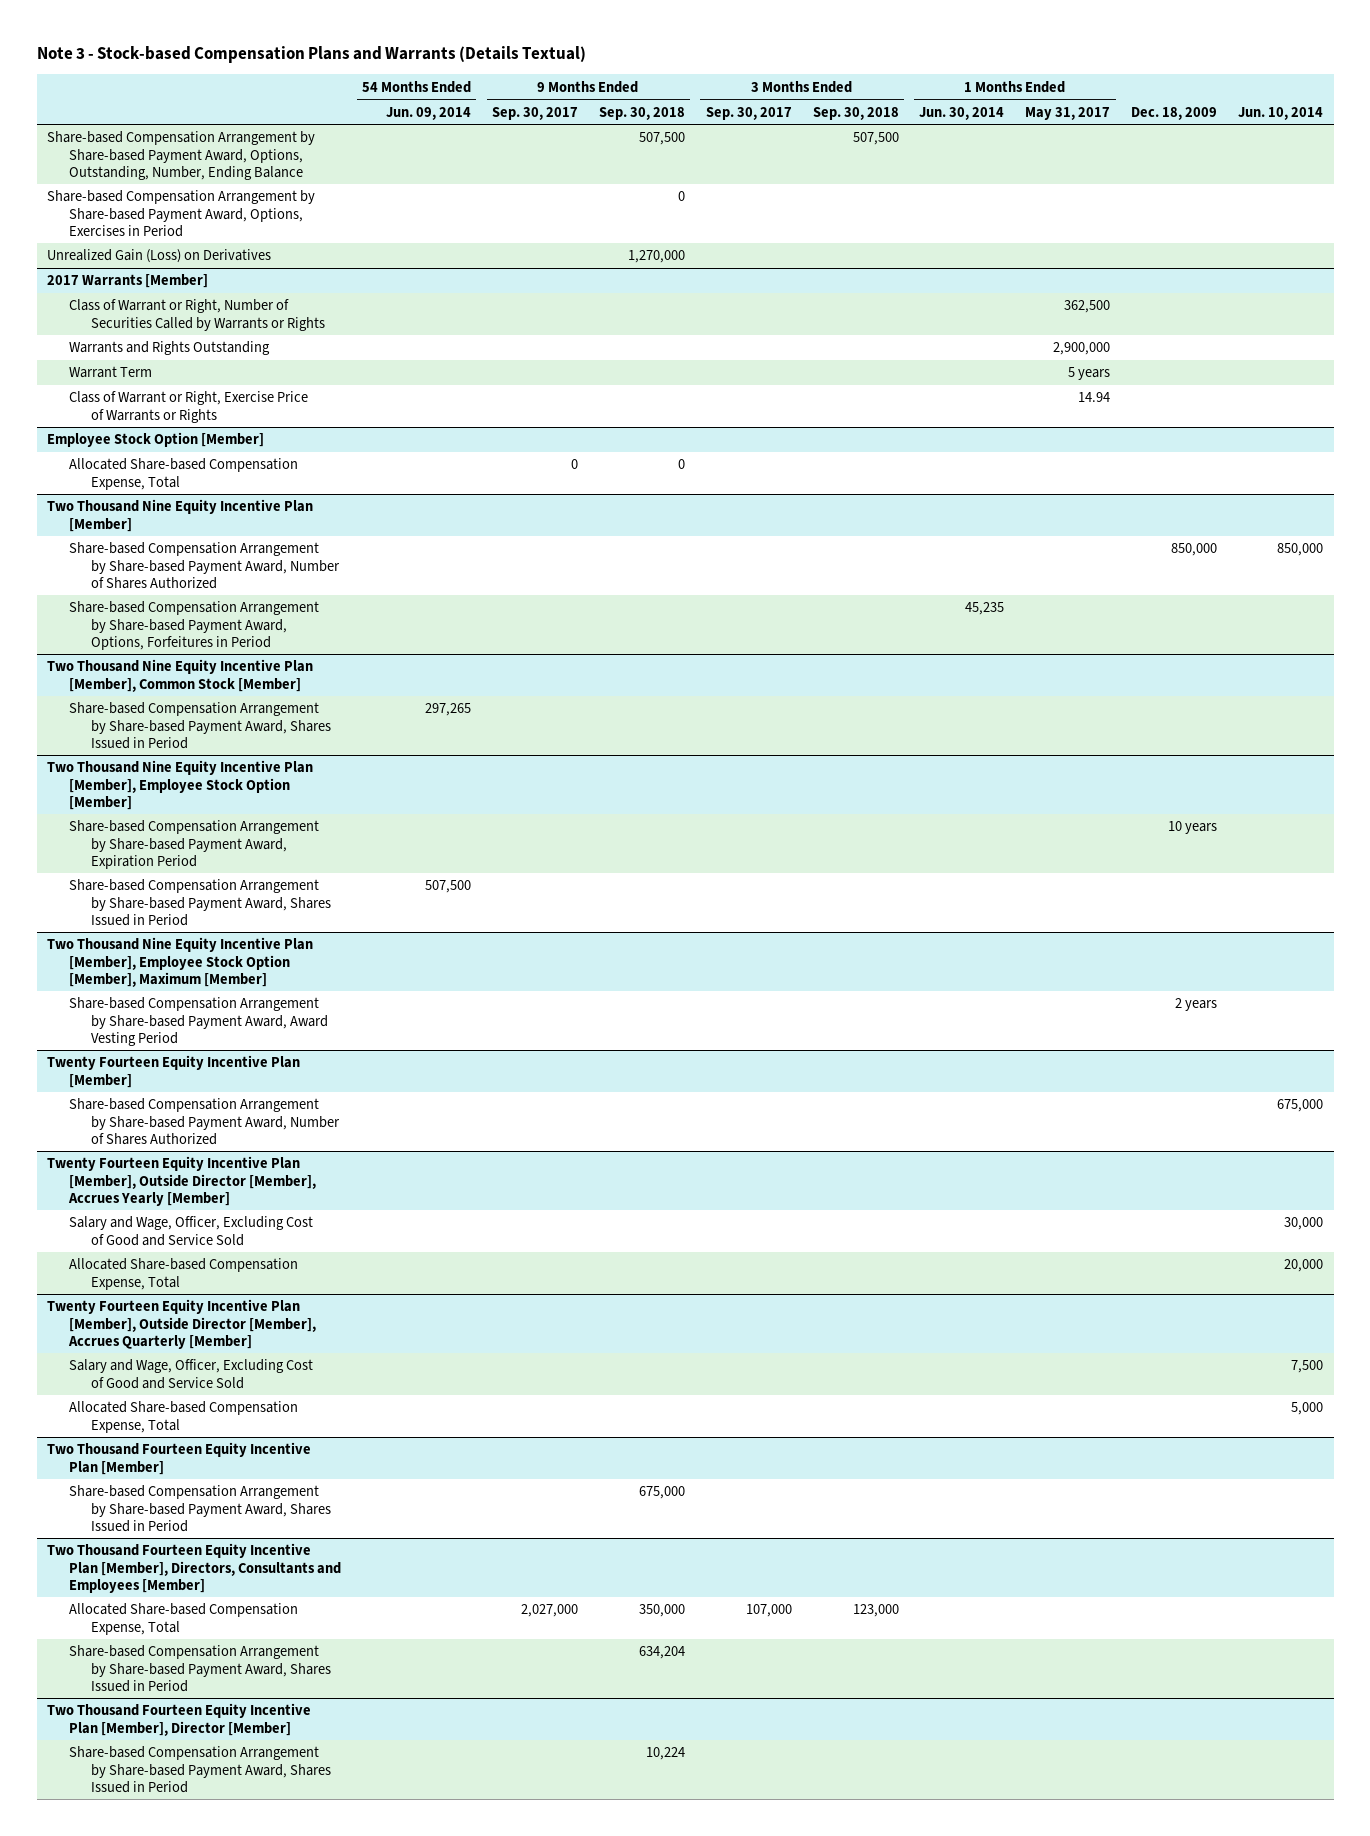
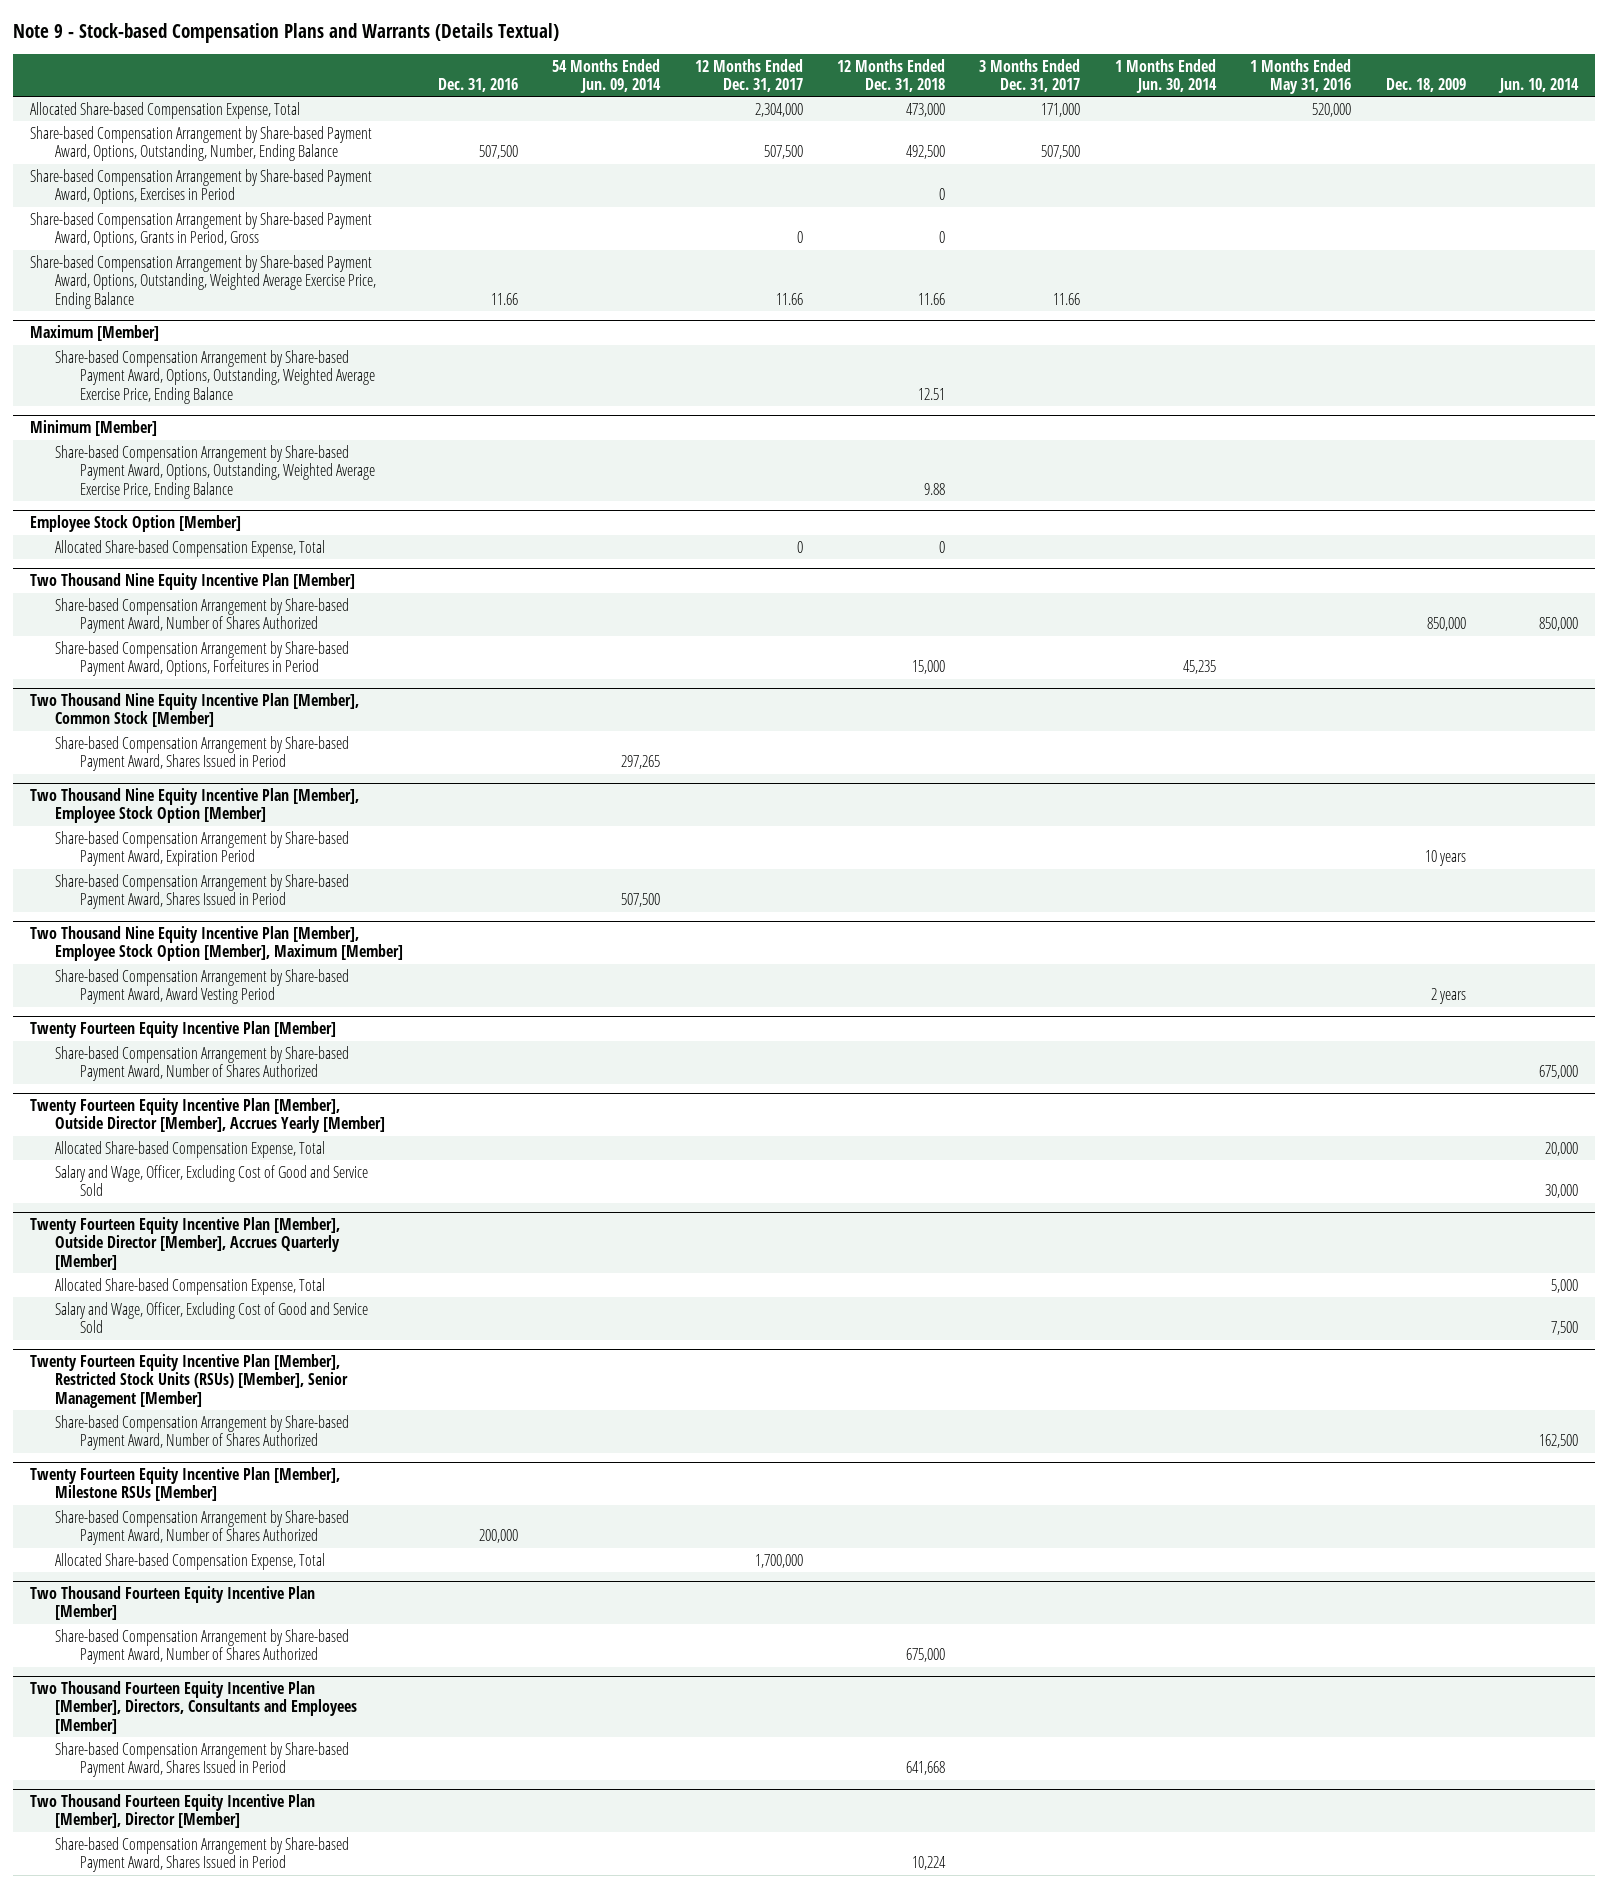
- Note 3 - Stock-based Compensation Plans and Warrants (Details Textual)
+ Note 9 - Stock-based Compensation Plans and Warrants (Details Textual)
- | 54 Months Ended Jun. 09, 2014 | 9 Months Ended Sep. 30, 2017 | 9 Months Ended Sep. 30, 2018 | 3 Months Ended Sep. 30, 2017 | 3 Months Ended Sep. 30, 2018 | 1 Months Ended Jun. 30, 2014 | 1 Months Ended May 31, 2017 | Dec. 18, 2009 | Jun. 10, 2014
+ | Dec. 31, 2016 | 54 Months Ended Jun. 09, 2014 | 12 Months Ended Dec. 31, 2017 | 12 Months Ended Dec. 31, 2018 | 3 Months Ended Dec. 31, 2017 | 1 Months Ended Jun. 30, 2014 | 1 Months Ended May 31, 2016 | Dec. 18, 2009 | Jun. 10, 2014
+ Allocated Share-based Compensation Expense, Total | | | 2,304,000 | 473,000 | 171,000 | | 520,000 | |
- Unrealized Gain (Loss) on Derivatives | | | 1,270,000 | | | | | |
- 2017 Warrants [Member]
- Class of Warrant or Right, Number of Securities Called by Warrants or Rights | | | | | | | 362,500 | |
- Warrants and Rights Outstanding | | | | | | | 2,900,000 | |
- Warrant Term | | | | | | | 5 years | |
- Class of Warrant or Right, Exercise Price of Warrants or Rights | | | | | | | 14.94 | |
+ Share-based Compensation Arrangement by Share-based Payment Award, Options, Grants in Period, Gross | | | 0 | 0 | | | | |
+ Share-based Compensation Arrangement by Share-based Payment Award, Options, Outstanding, Weighted Average Exercise Price, Ending Balance | 11.66 | | 11.66 | 11.66 | 11.66 | | | |
+ Maximum [Member]
+ Share-based Compensation Arrangement by Share-based Payment Award, Options, Outstanding, Weighted Average Exercise Price, Ending Balance | | | | 12.51 | | | | |
+ Minimum [Member]
+ Share-based Compensation Arrangement by Share-based Payment Award, Options, Outstanding, Weighted Average Exercise Price, Ending Balance | | | | 9.88 | | | | |
@ Twenty Fourteen Equity Incentive Plan [Member], Outside Director [Member], Accrues Yearly [Member]
moved down: Salary and Wage, Officer, Excluding Cost of Good and Service Sold | | | | | | | | | 30,000
@ Twenty Fourteen Equity Incentive Plan [Member], Outside Director [Member], Accrues Quarterly [Member]
moved down: Salary and Wage, Officer, Excluding Cost of Good and Service Sold | | | | | | | | | 7,500
+ Twenty Fourteen Equity Incentive Plan [Member], Restricted Stock Units (RSUs) [Member], Senior Management [Member]
+ Share-based Compensation Arrangement by Share-based Payment Award, Number of Shares Authorized | | | | | | | | | 162,500
+ Twenty Fourteen Equity Incentive Plan [Member], Milestone RSUs [Member]
+ Share-based Compensation Arrangement by Share-based Payment Award, Number of Shares Authorized | 200,000 | | | | | | | |
+ Allocated Share-based Compensation Expense, Total | | | 1,700,000 | | | | | |
@ Two Thousand Fourteen Equity Incentive Plan [Member]
- Share-based Compensation Arrangement by Share-based Payment Award, Shares Issued in Period | | | 675,000 | | | | | |
+ Share-based Compensation Arrangement by Share-based Payment Award, Number of Shares Authorized | | | | 675,000 | | | | |
@ Two Thousand Fourteen Equity Incentive Plan [Member], Directors, Consultants and Employees [Member]
- Allocated Share-based Compensation Expense, Total | | 2,027,000 | 350,000 | 107,000 | 123,000 | | | |

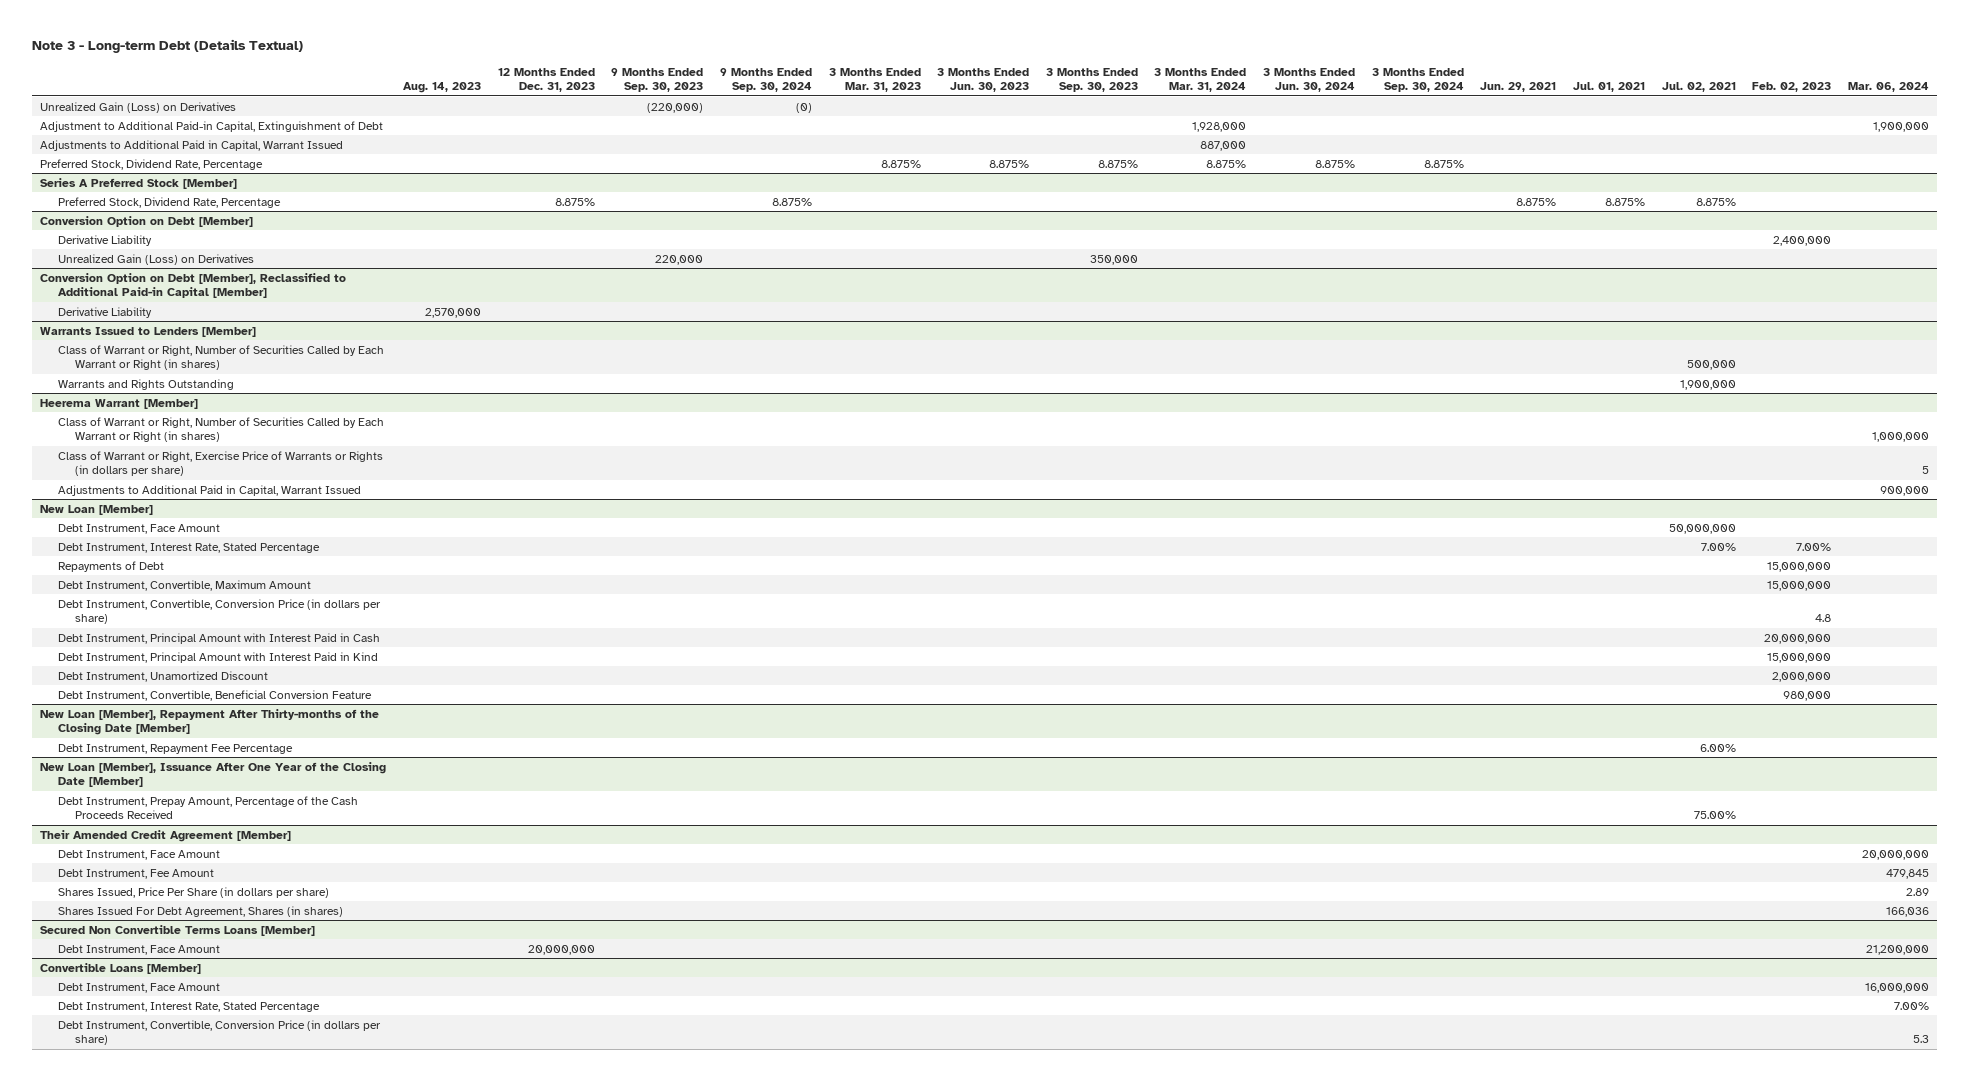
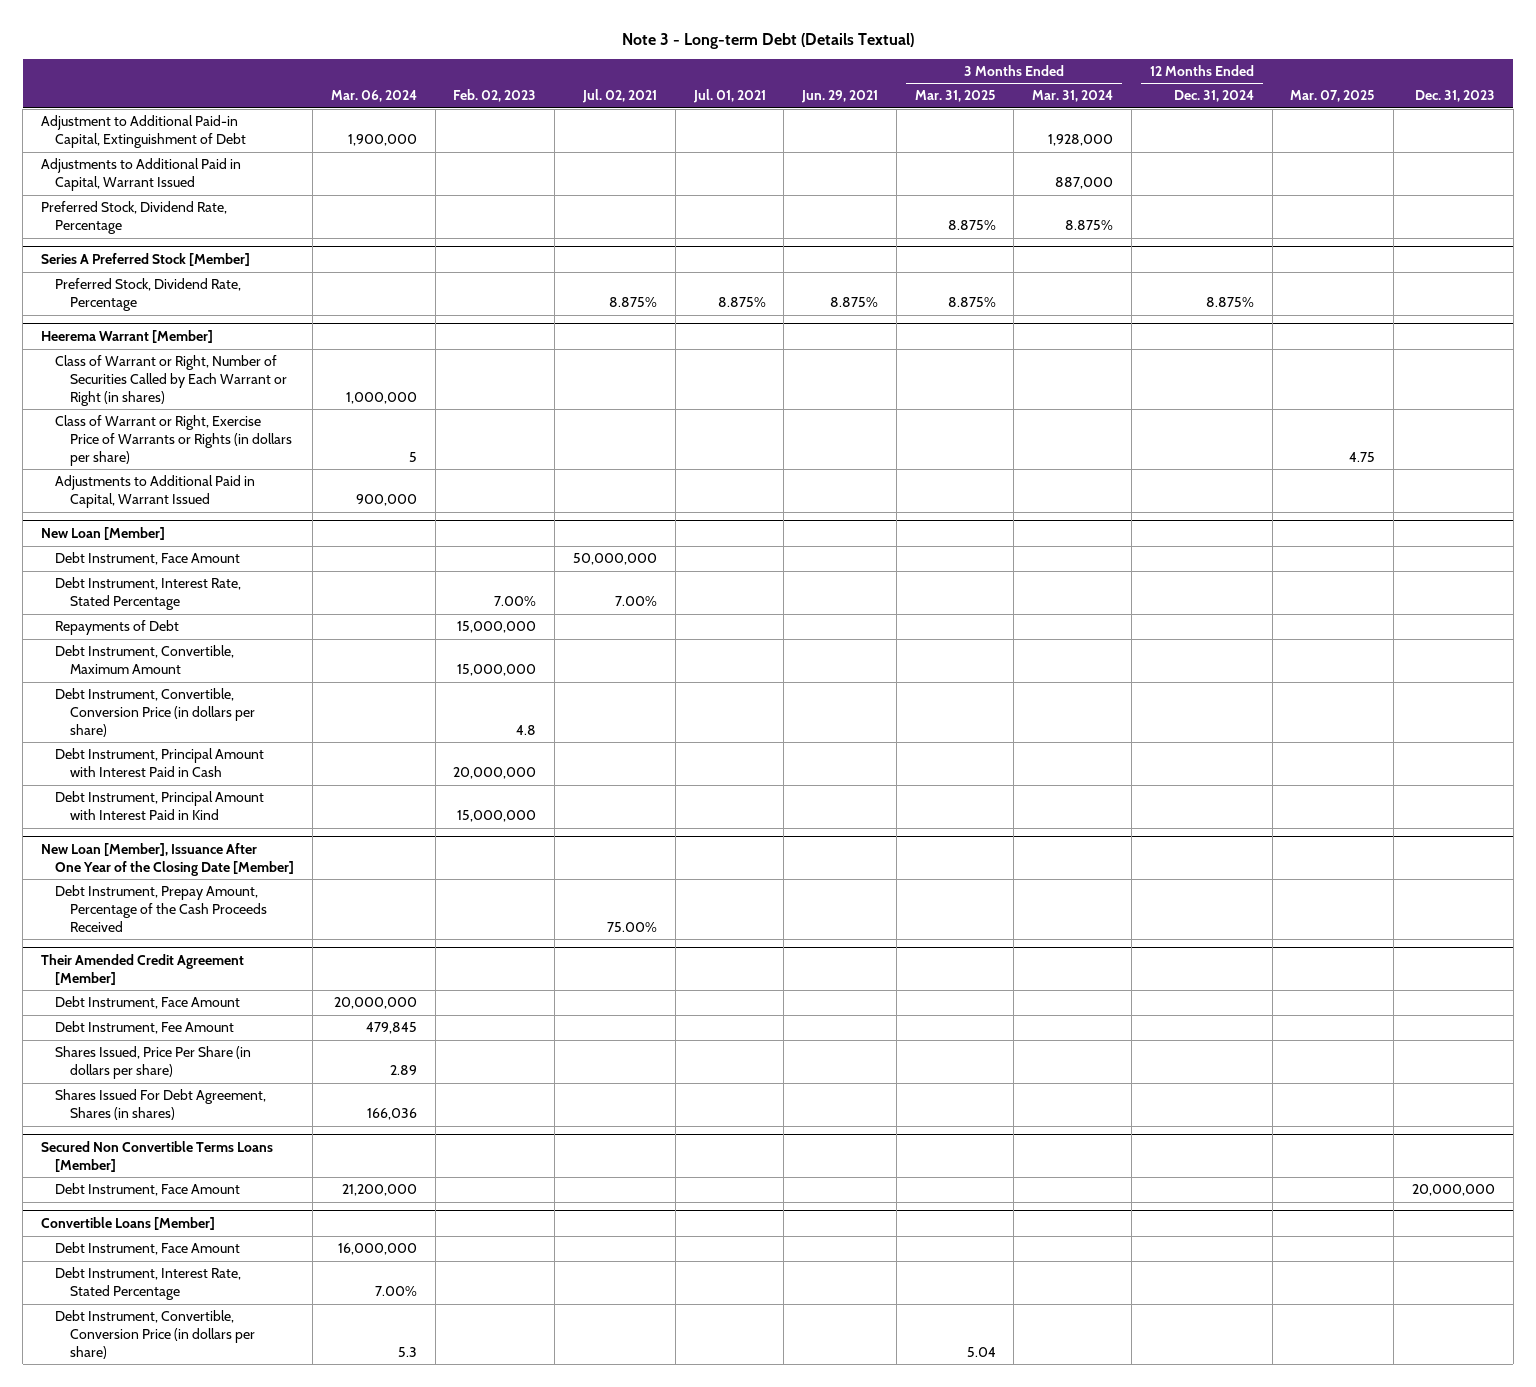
- | Aug. 14, 2023 | 12 Months Ended Dec. 31, 2023 | 9 Months Ended Sep. 30, 2023 | 9 Months Ended Sep. 30, 2024 | 3 Months Ended Mar. 31, 2023 | 3 Months Ended Jun. 30, 2023 | 3 Months Ended Sep. 30, 2023 | 3 Months Ended Mar. 31, 2024 | 3 Months Ended Jun. 30, 2024 | 3 Months Ended Sep. 30, 2024 | Jun. 29, 2021 | Jul. 01, 2021 | Jul. 02, 2021 | Feb. 02, 2023 | Mar. 06, 2024
+ | Mar. 06, 2024 | Feb. 02, 2023 | Jul. 02, 2021 | Jul. 01, 2021 | Jun. 29, 2021 | 3 Months Ended Mar. 31, 2025 | 3 Months Ended Mar. 31, 2024 | 12 Months Ended Dec. 31, 2024 | Mar. 07, 2025 | Dec. 31, 2023
- Unrealized Gain (Loss) on Derivatives | | | (220,000) | (0) | | | | | | | | | | |
- Conversion Option on Debt [Member]
- Derivative Liability | | | | | | | | | | | | | | 2,400,000 |
- Unrealized Gain (Loss) on Derivatives | | | 220,000 | | | | 350,000 | | | | | | | |
- Conversion Option on Debt [Member], Reclassified to Additional Paid-in Capital [Member]
- Derivative Liability | 2,570,000 | | | | | | | | | | | | | |
- Warrants Issued to Lenders [Member]
- Class of Warrant or Right, Number of Securities Called by Each Warrant or Right (in shares) | | | | | | | | | | | | | 500,000 | |
- Warrants and Rights Outstanding | | | | | | | | | | | | | 1,900,000 | |
@ New Loan [Member]
- Debt Instrument, Unamortized Discount | | | | | | | | | | | | | | 2,000,000 |
- Debt Instrument, Convertible, Beneficial Conversion Feature | | | | | | | | | | | | | | 980,000 |
- New Loan [Member], Repayment After Thirty-months of the Closing Date [Member]
- Debt Instrument, Repayment Fee Percentage | | | | | | | | | | | | | 6.00% | |

